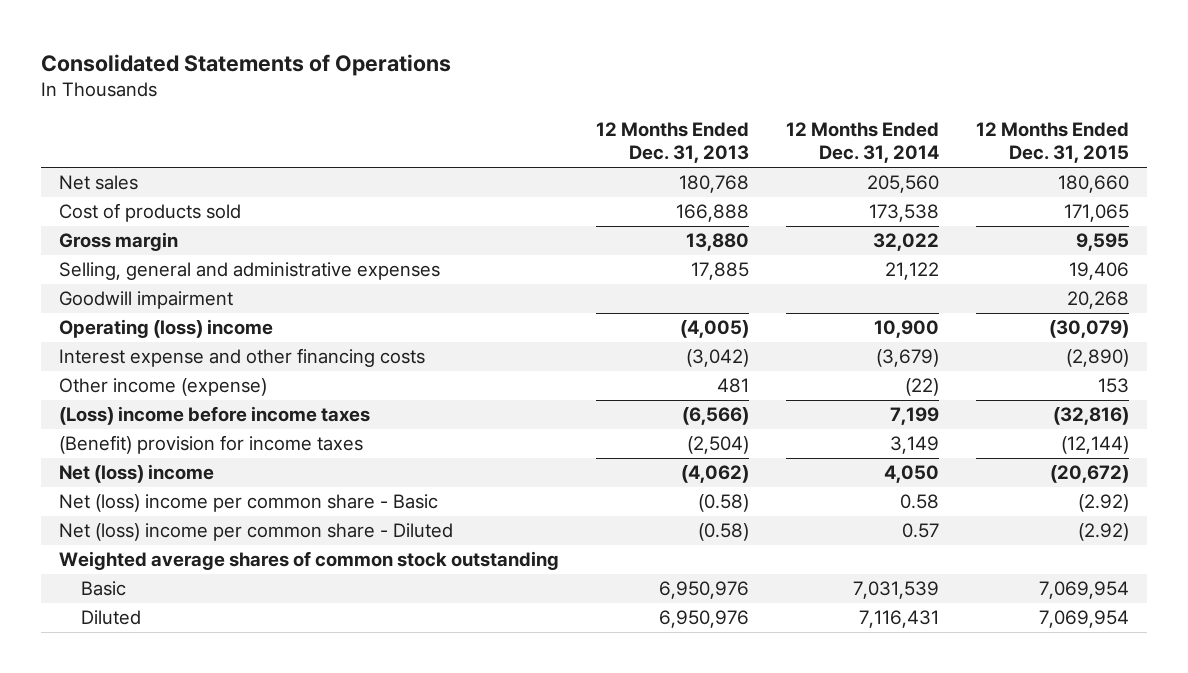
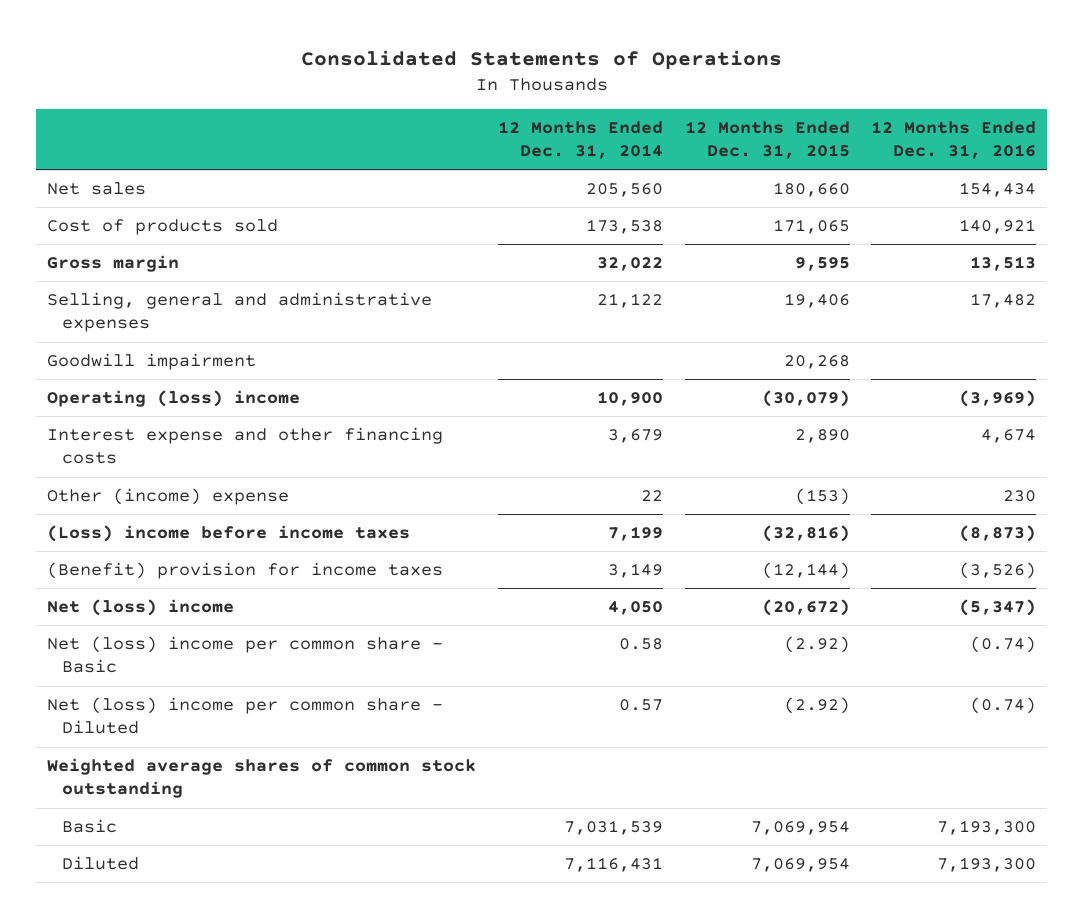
- | 12 Months Ended Dec. 31, 2013 | 12 Months Ended Dec. 31, 2014 | 12 Months Ended Dec. 31, 2015
+ | 12 Months Ended Dec. 31, 2014 | 12 Months Ended Dec. 31, 2015 | 12 Months Ended Dec. 31, 2016
- Interest expense and other financing costs | (3,042) | (3,679) | (2,890)
- Other income (expense) | 481 | (22) | 153
+ Interest expense and other financing costs | 3,679 | 2,890 | 4,674
+ Other (income) expense | 22 | (153) | 230

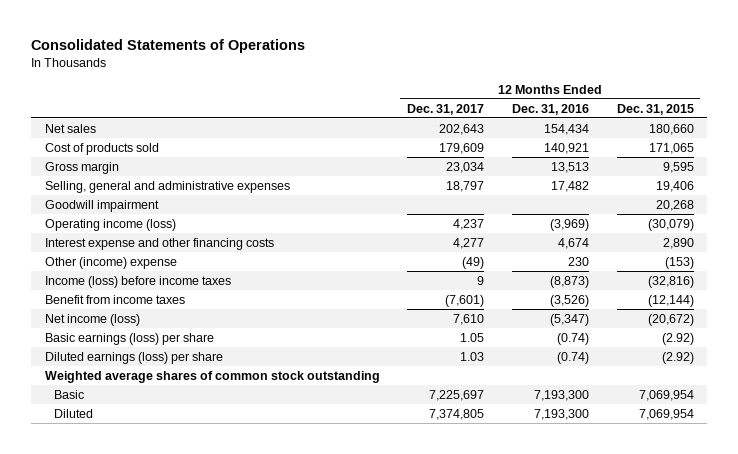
- | 12 Months Ended Dec. 31, 2014 | 12 Months Ended Dec. 31, 2015 | 12 Months Ended Dec. 31, 2016
+ | 12 Months Ended Dec. 31, 2017 | 12 Months Ended Dec. 31, 2016 | 12 Months Ended Dec. 31, 2015
- Operating (loss) income | 10,900 | (30,079) | (3,969)
+ Operating income (loss) | 4,237 | (3,969) | (30,079)
- (Loss) income before income taxes | 7,199 | (32,816) | (8,873)
- (Benefit) provision for income taxes | 3,149 | (12,144) | (3,526)
- Net (loss) income | 4,050 | (20,672) | (5,347)
- Net (loss) income per common share - Basic | 0.58 | (2.92) | (0.74)
- Net (loss) income per common share - Diluted | 0.57 | (2.92) | (0.74)
+ Income (loss) before income taxes | 9 | (8,873) | (32,816)
+ Benefit from income taxes | (7,601) | (3,526) | (12,144)
+ Net income (loss) | 7,610 | (5,347) | (20,672)
+ Basic earnings (loss) per share | 1.05 | (0.74) | (2.92)
+ Diluted earnings (loss) per share | 1.03 | (0.74) | (2.92)

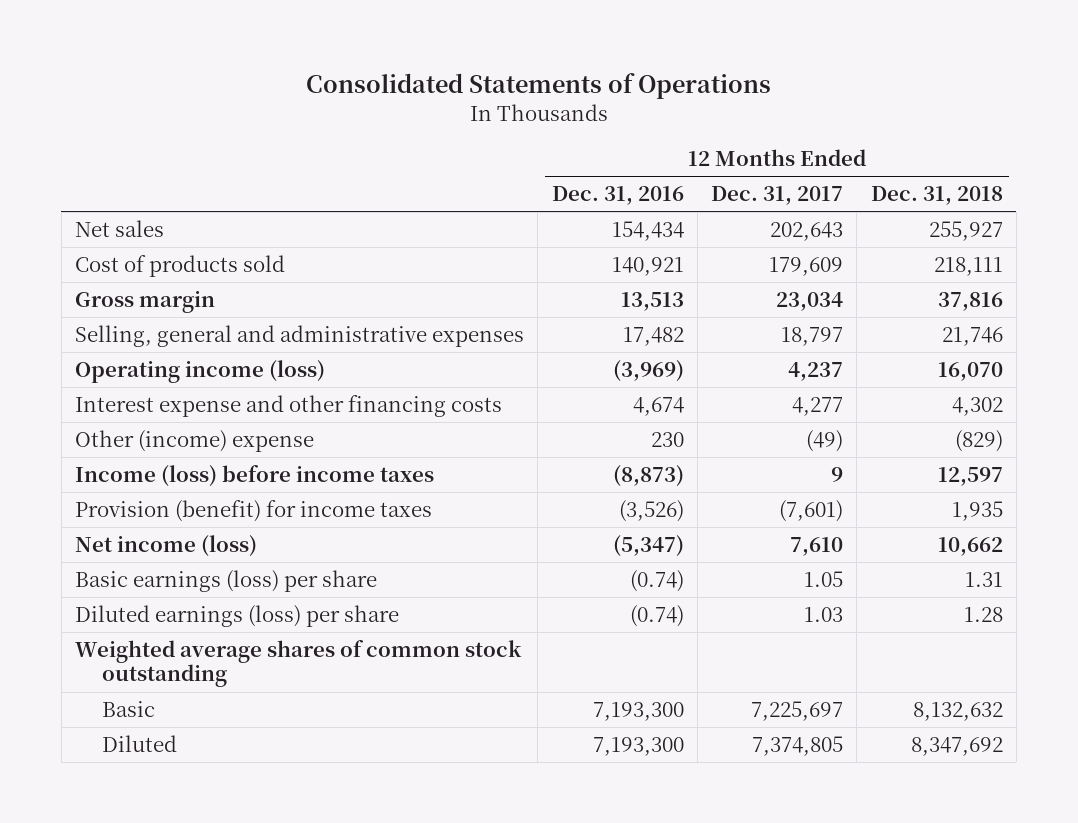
- | 12 Months Ended Dec. 31, 2017 | 12 Months Ended Dec. 31, 2016 | 12 Months Ended Dec. 31, 2015
+ | 12 Months Ended Dec. 31, 2016 | 12 Months Ended Dec. 31, 2017 | 12 Months Ended Dec. 31, 2018
- Goodwill impairment | | | 20,268
- Benefit from income taxes | (7,601) | (3,526) | (12,144)
+ Provision (benefit) for income taxes | (3,526) | (7,601) | 1,935

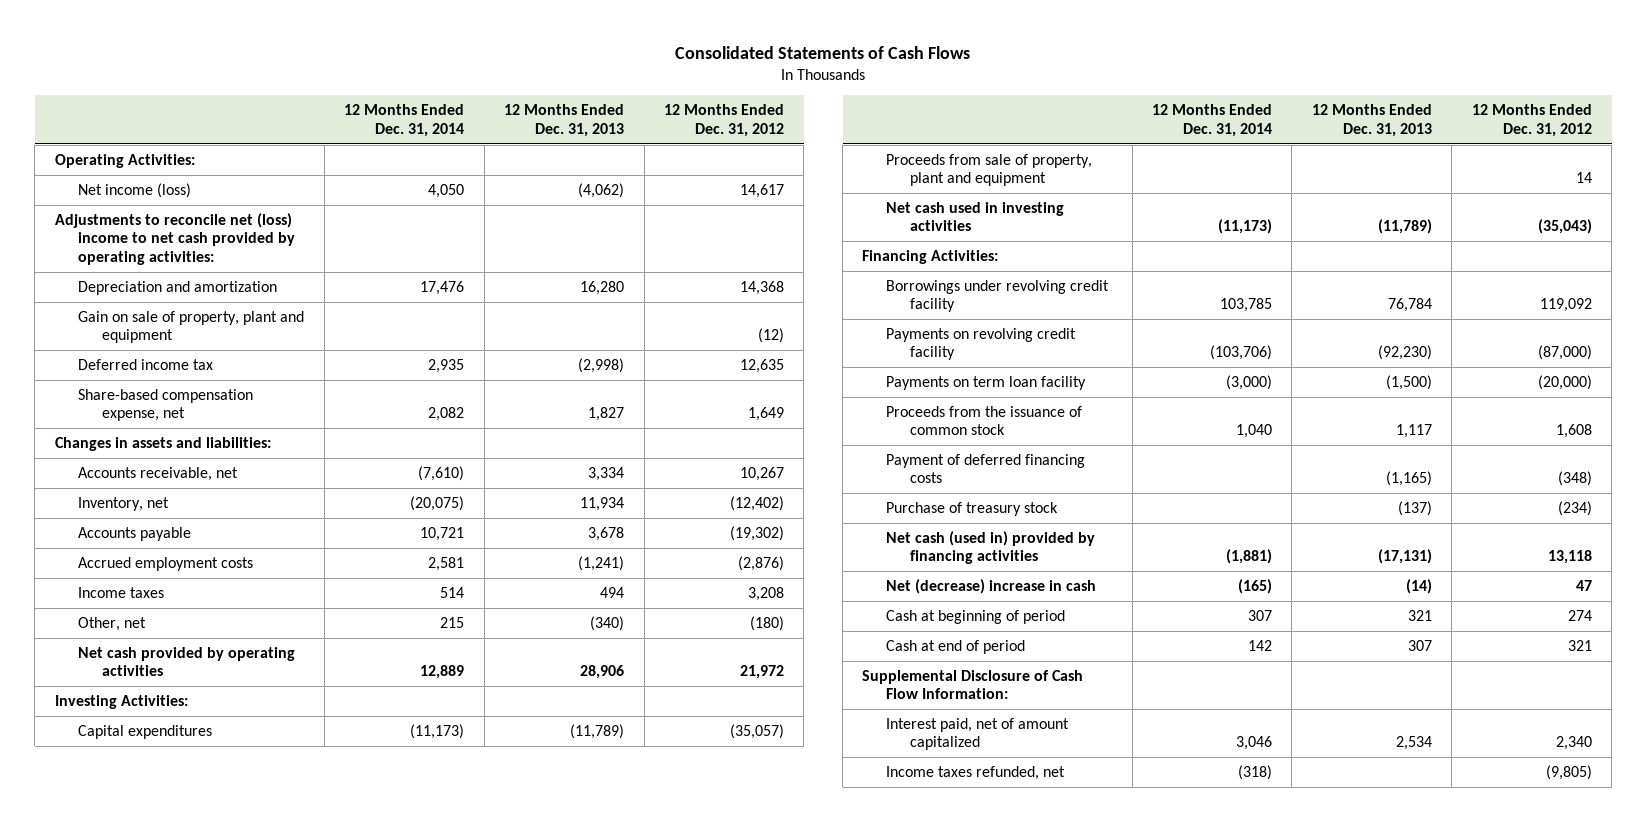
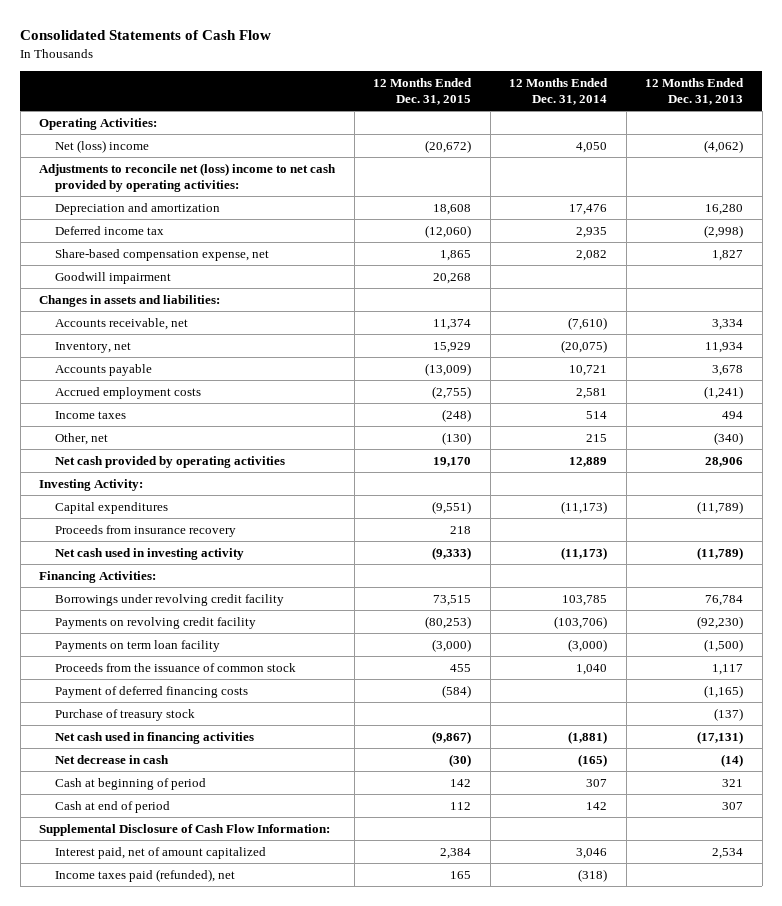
- Consolidated Statements of Cash Flows
+ Consolidated Statements of Cash Flow
- | 12 Months Ended Dec. 31, 2014 | 12 Months Ended Dec. 31, 2013 | 12 Months Ended Dec. 31, 2012
+ | 12 Months Ended Dec. 31, 2015 | 12 Months Ended Dec. 31, 2014 | 12 Months Ended Dec. 31, 2013
- Net income (loss) | 4,050 | (4,062) | 14,617
+ Net (loss) income | (20,672) | 4,050 | (4,062)
- Gain on sale of property, plant and equipment | | | (12)
+ Goodwill impairment | 20,268 | |
- Investing Activities:
+ Investing Activity:
- Proceeds from sale of property, plant and equipment | | | 14
- Net cash used in investing activities | (11,173) | (11,789) | (35,043)
+ Proceeds from insurance recovery | 218 | |
+ Net cash used in investing activity | (9,333) | (11,173) | (11,789)
- Net cash (used in) provided by financing activities | (1,881) | (17,131) | 13,118
- Net (decrease) increase in cash | (165) | (14) | 47
+ Net cash used in financing activities | (9,867) | (1,881) | (17,131)
+ Net decrease in cash | (30) | (165) | (14)
- Income taxes refunded, net | (318) | | (9,805)
+ Income taxes paid (refunded), net | 165 | (318) |

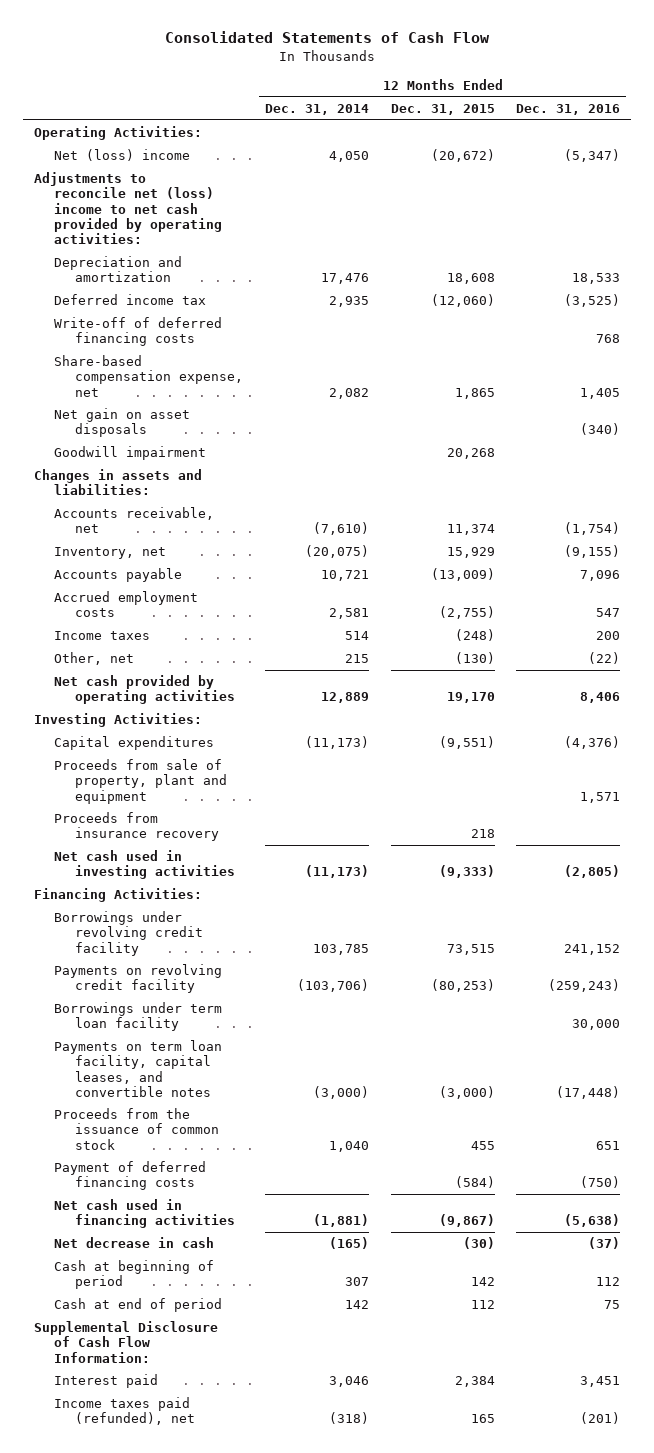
- | 12 Months Ended Dec. 31, 2015 | 12 Months Ended Dec. 31, 2014 | 12 Months Ended Dec. 31, 2013
+ | 12 Months Ended Dec. 31, 2014 | 12 Months Ended Dec. 31, 2015 | 12 Months Ended Dec. 31, 2016
+ Write-off of deferred financing costs | | | 768
+ Net gain on asset disposals | | | (340)
- Investing Activity:
+ Investing Activities:
+ Proceeds from sale of property, plant and equipment | | | 1,571
- Net cash used in investing activity | (9,333) | (11,173) | (11,789)
+ Net cash used in investing activities | (11,173) | (9,333) | (2,805)
- Payments on term loan facility | (3,000) | (3,000) | (1,500)
+ Borrowings under term loan facility | | | 30,000
+ Payments on term loan facility, capital leases, and convertible notes | (3,000) | (3,000) | (17,448)
- Purchase of treasury stock | | | (137)
- Interest paid, net of amount capitalized | 2,384 | 3,046 | 2,534
+ Interest paid | 3,046 | 2,384 | 3,451

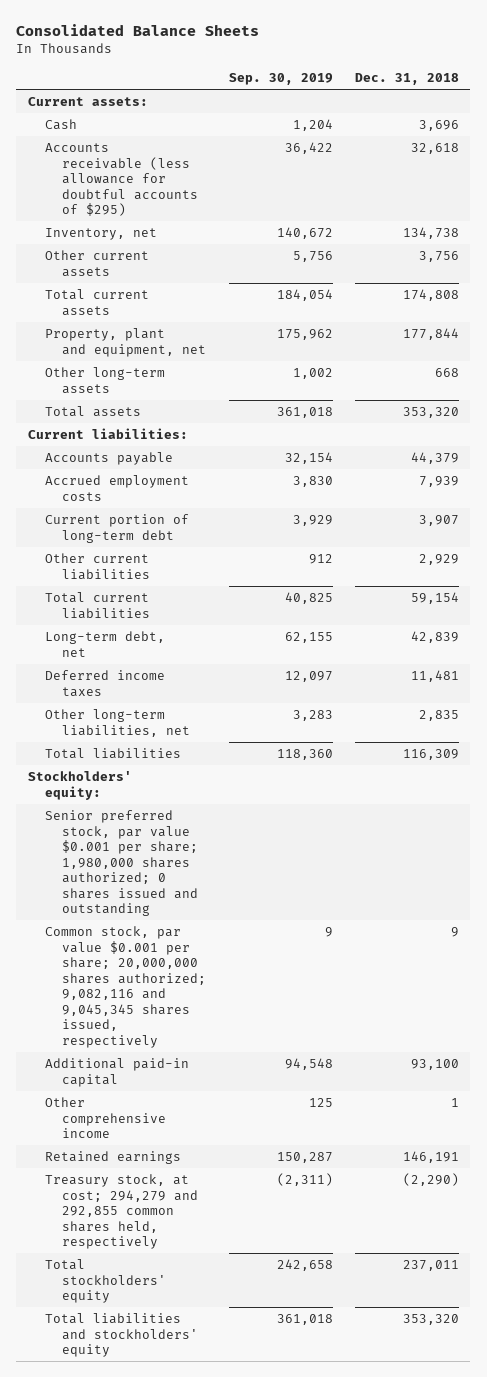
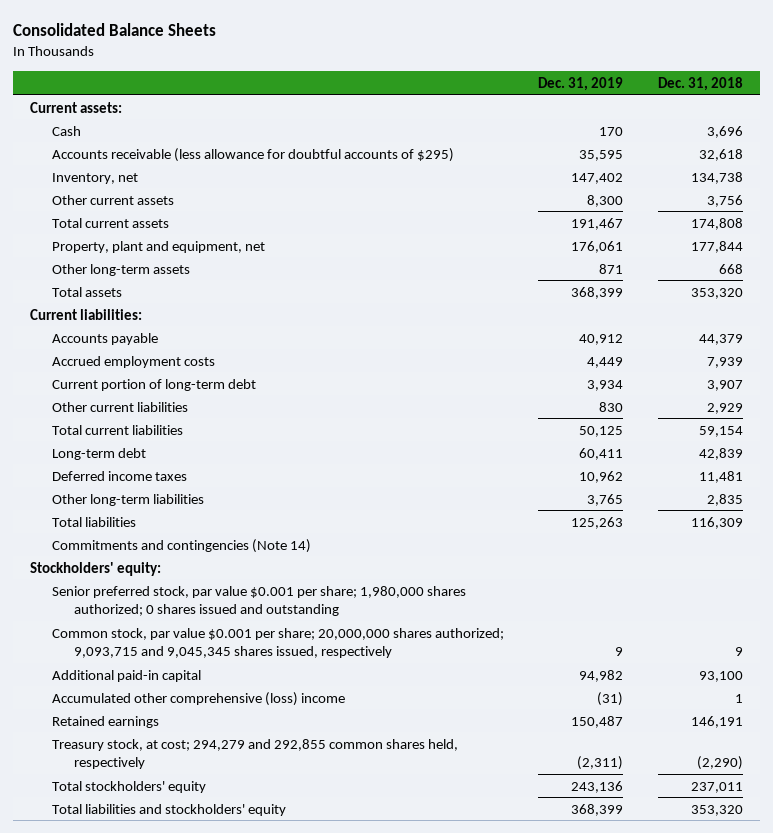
- | Sep. 30, 2019 | Dec. 31, 2018
+ | Dec. 31, 2019 | Dec. 31, 2018
- Long-term debt, net | 62,155 | 42,839
+ Long-term debt | 60,411 | 42,839
- Other long-term liabilities, net | 3,283 | 2,835
+ Other long-term liabilities | 3,765 | 2,835
+ Commitments and contingencies (Note 14)
- Common stock, par value $0.001 per share; 20,000,000 shares authorized; 9,082,116 and 9,045,345 shares issued, respectively | 9 | 9
+ Common stock, par value $0.001 per share; 20,000,000 shares authorized; 9,093,715 and 9,045,345 shares issued, respectively | 9 | 9
- Other comprehensive income | 125 | 1
+ Accumulated other comprehensive (loss) income | (31) | 1

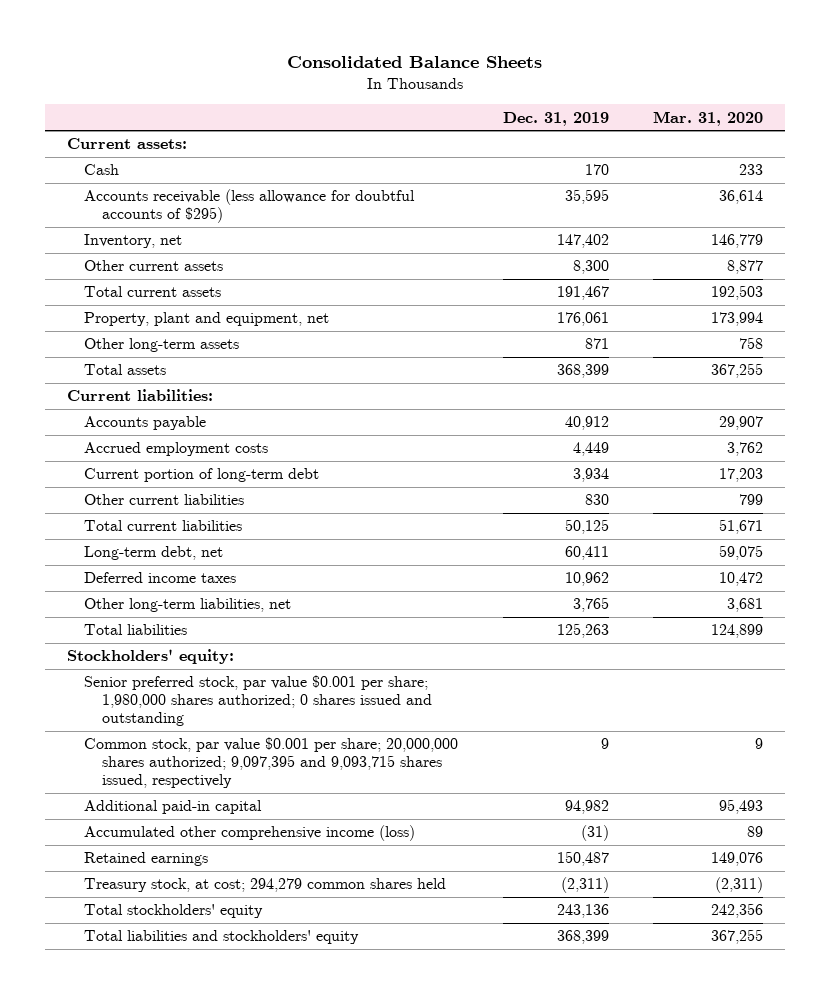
- | Dec. 31, 2019 | Dec. 31, 2018
+ | Dec. 31, 2019 | Mar. 31, 2020
- Long-term debt | 60,411 | 42,839
+ Long-term debt, net | 60,411 | 59,075
- Other long-term liabilities | 3,765 | 2,835
+ Other long-term liabilities, net | 3,765 | 3,681
- Commitments and contingencies (Note 14)
- Common stock, par value $0.001 per share; 20,000,000 shares authorized; 9,093,715 and 9,045,345 shares issued, respectively | 9 | 9
+ Common stock, par value $0.001 per share; 20,000,000 shares authorized; 9,097,395 and 9,093,715 shares issued, respectively | 9 | 9
- Accumulated other comprehensive (loss) income | (31) | 1
+ Accumulated other comprehensive income (loss) | (31) | 89
- Treasury stock, at cost; 294,279 and 292,855 common shares held, respectively | (2,311) | (2,290)
+ Treasury stock, at cost; 294,279 common shares held | (2,311) | (2,311)

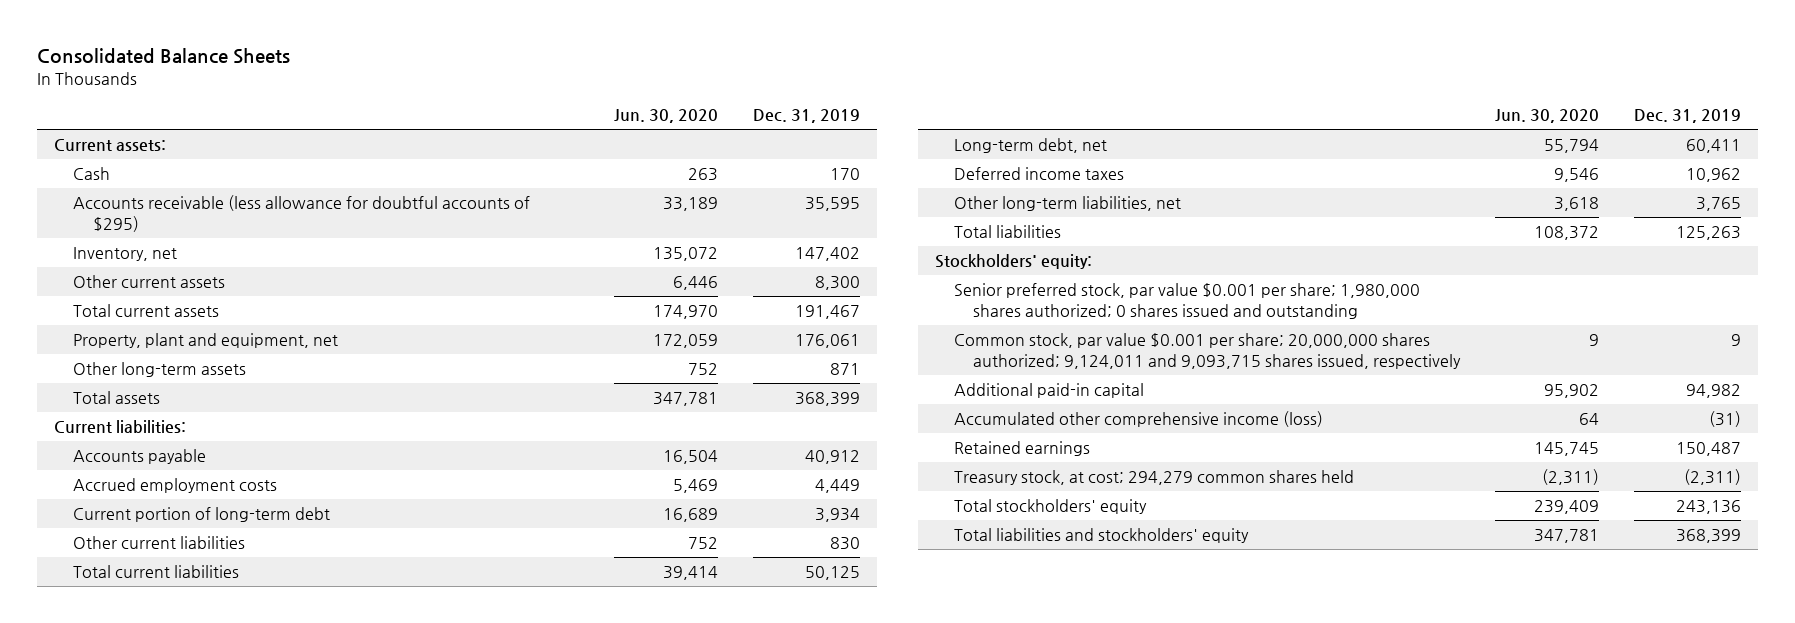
- | Dec. 31, 2019 | Mar. 31, 2020
+ | Jun. 30, 2020 | Dec. 31, 2019
- Common stock, par value $0.001 per share; 20,000,000 shares authorized; 9,097,395 and 9,093,715 shares issued, respectively | 9 | 9
+ Common stock, par value $0.001 per share; 20,000,000 shares authorized; 9,124,011 and 9,093,715 shares issued, respectively | 9 | 9

